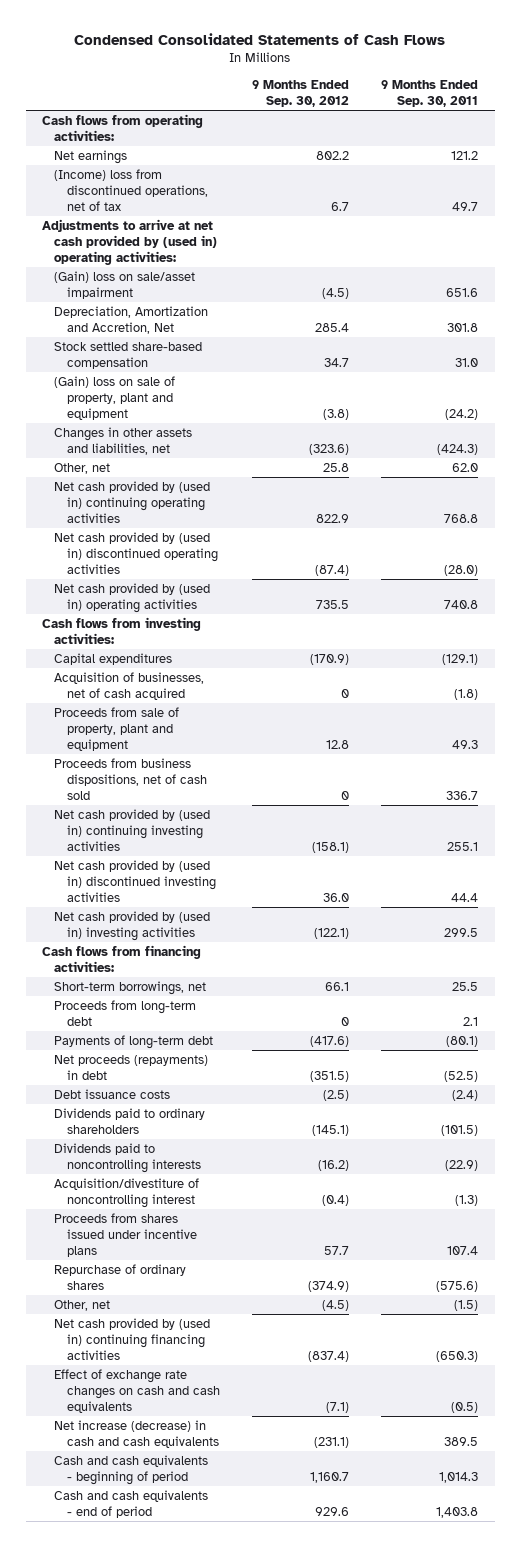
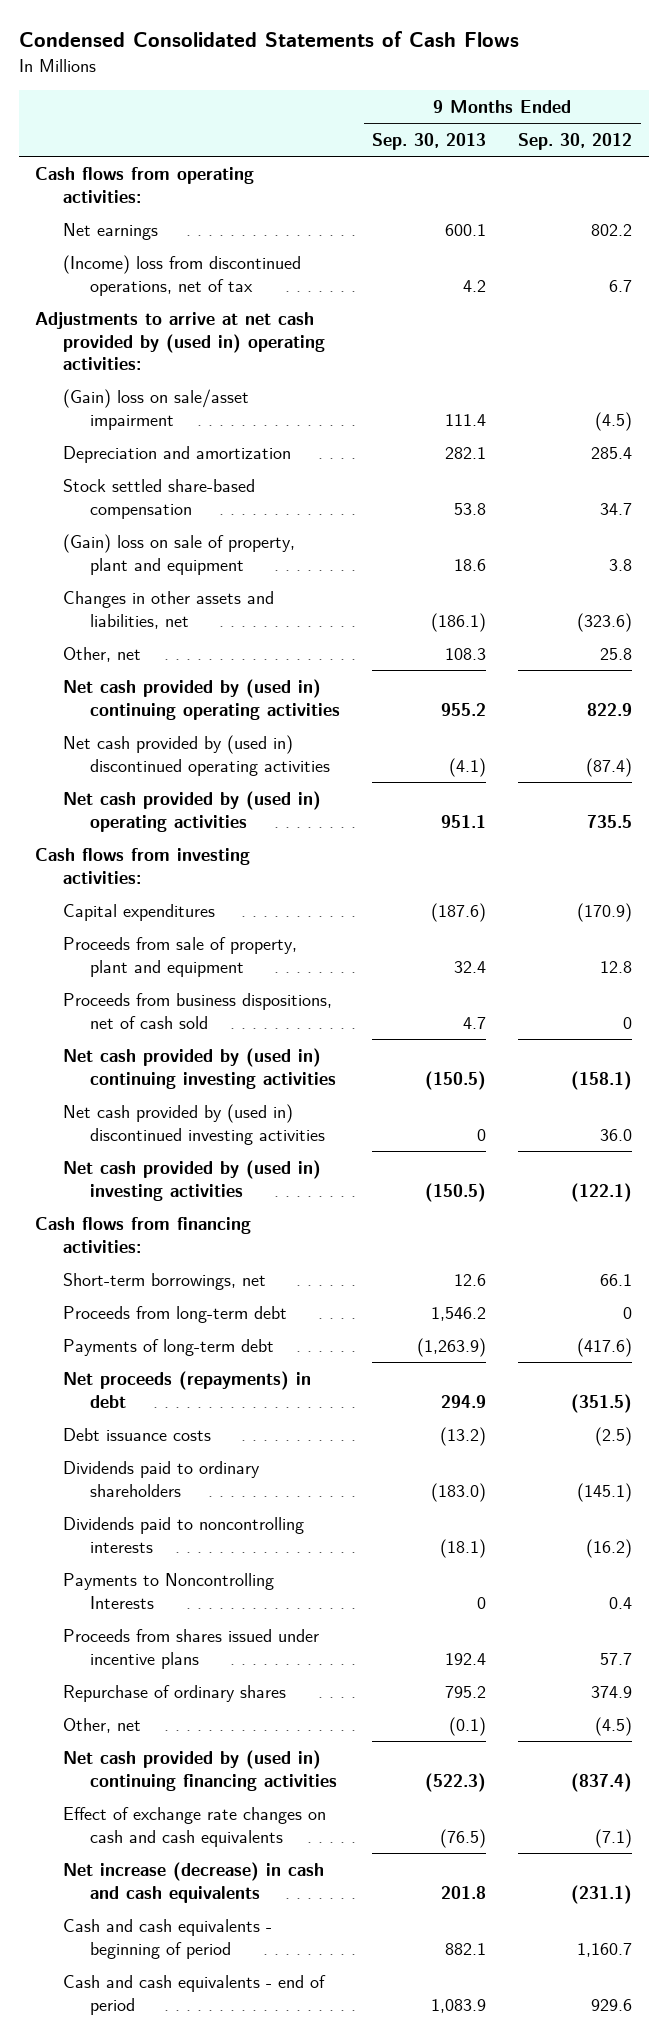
- | 9 Months Ended Sep. 30, 2012 | 9 Months Ended Sep. 30, 2011
+ | 9 Months Ended Sep. 30, 2013 | 9 Months Ended Sep. 30, 2012
- Depreciation, Amortization and Accretion, Net | 285.4 | 301.8
+ Depreciation and amortization | 282.1 | 285.4
- (Gain) loss on sale of property, plant and equipment | (3.8) | (24.2)
+ (Gain) loss on sale of property, plant and equipment | 18.6 | 3.8
- Acquisition of businesses, net of cash acquired | 0 | (1.8)
- Acquisition/divestiture of noncontrolling interest | (0.4) | (1.3)
+ Payments to Noncontrolling Interests | 0 | 0.4
- Repurchase of ordinary shares | (374.9) | (575.6)
+ Repurchase of ordinary shares | 795.2 | 374.9

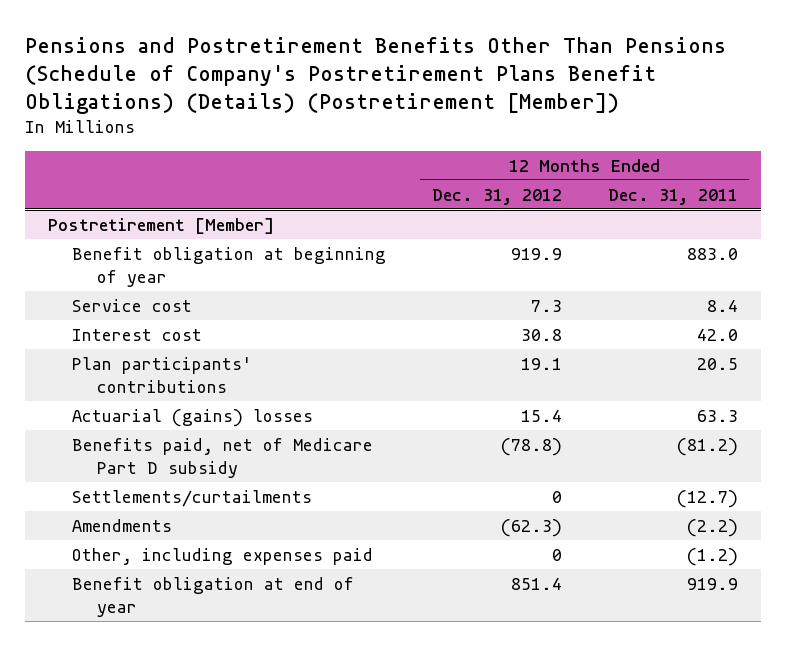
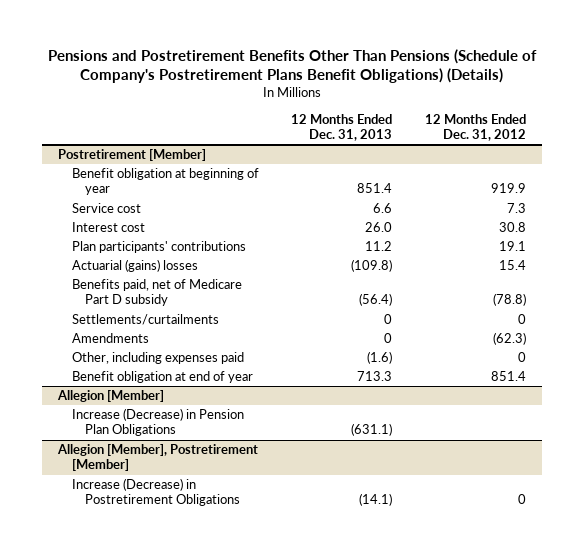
- Pensions and Postretirement Benefits Other Than Pensions (Schedule of Company's Postretirement Plans Benefit Obligations) (Details) (Postretirement [Member])
+ Pensions and Postretirement Benefits Other Than Pensions (Schedule of Company's Postretirement Plans Benefit Obligations) (Details)
- | 12 Months Ended Dec. 31, 2012 | 12 Months Ended Dec. 31, 2011
+ | 12 Months Ended Dec. 31, 2013 | 12 Months Ended Dec. 31, 2012
+ Allegion [Member]
+ Increase (Decrease) in Pension Plan Obligations | (631.1) |
+ Allegion [Member], Postretirement [Member]
+ Increase (Decrease) in Postretirement Obligations | (14.1) | 0

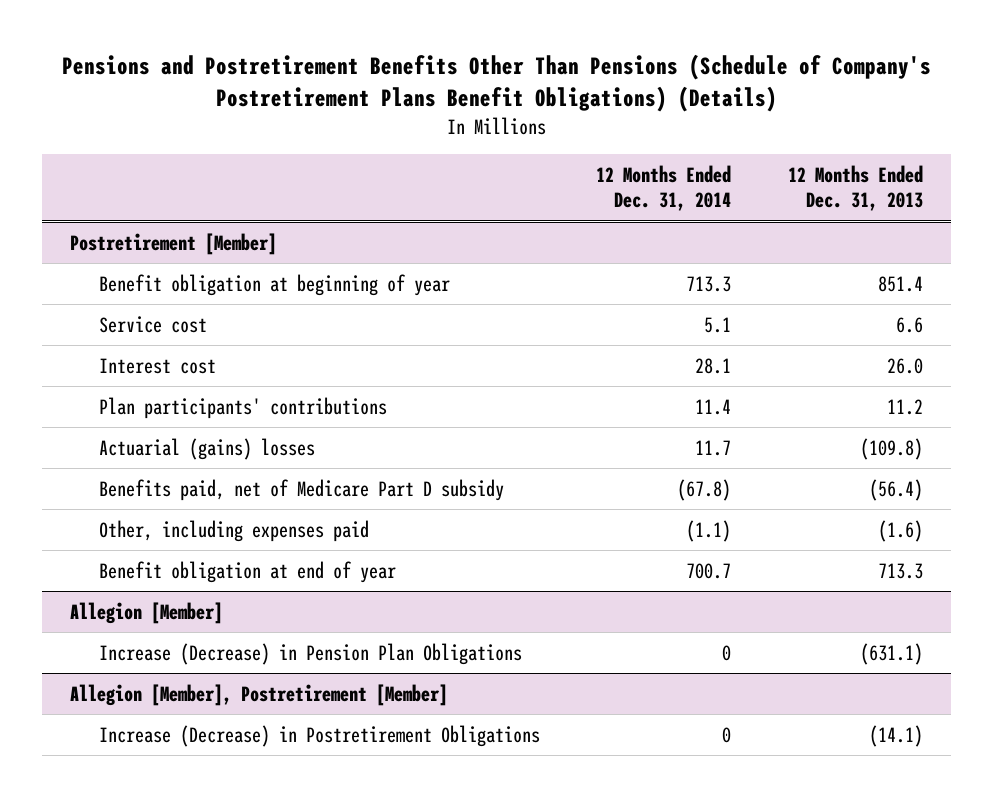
- | 12 Months Ended Dec. 31, 2013 | 12 Months Ended Dec. 31, 2012
+ | 12 Months Ended Dec. 31, 2014 | 12 Months Ended Dec. 31, 2013
@ Postretirement [Member]
- Settlements/curtailments | 0 | 0
- Amendments | 0 | (62.3)

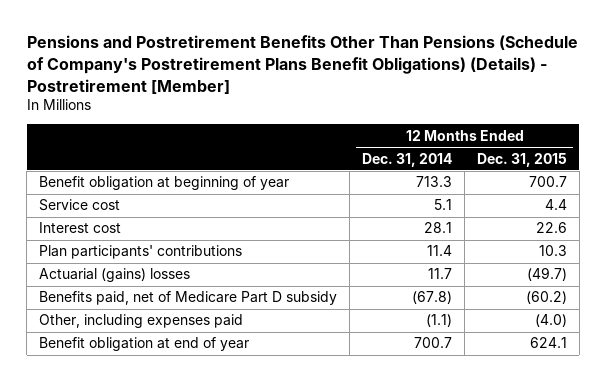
- Pensions and Postretirement Benefits Other Than Pensions (Schedule of Company's Postretirement Plans Benefit Obligations) (Details)
+ Pensions and Postretirement Benefits Other Than Pensions (Schedule of Company's Postretirement Plans Benefit Obligations) (Details) - Postretirement [Member]
- | 12 Months Ended Dec. 31, 2014 | 12 Months Ended Dec. 31, 2013
+ | 12 Months Ended Dec. 31, 2014 | 12 Months Ended Dec. 31, 2015
- Postretirement [Member]
- Allegion [Member]
- Increase (Decrease) in Pension Plan Obligations | 0 | (631.1)
- Allegion [Member], Postretirement [Member]
- Increase (Decrease) in Postretirement Obligations | 0 | (14.1)

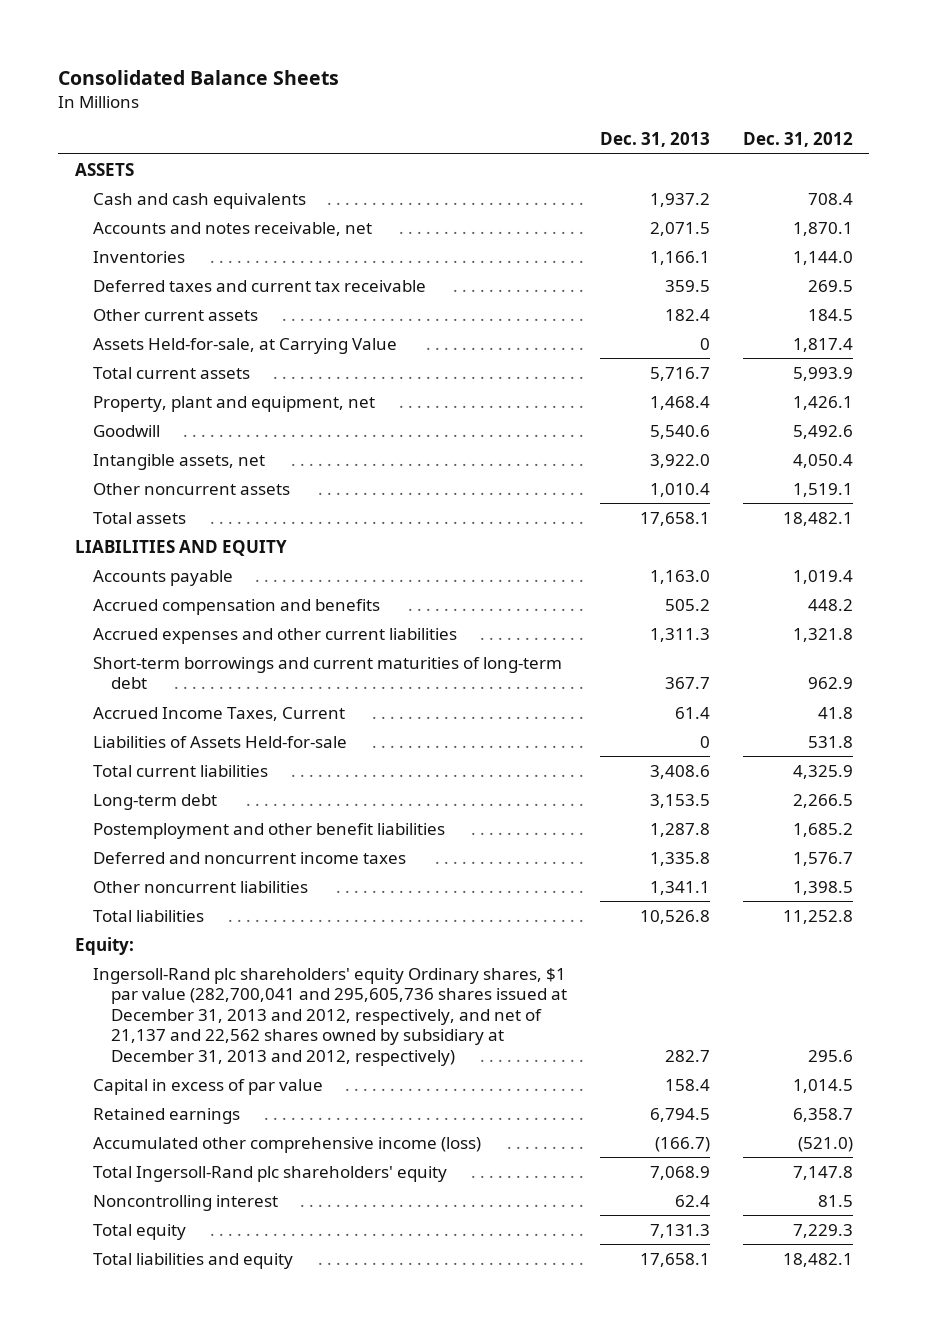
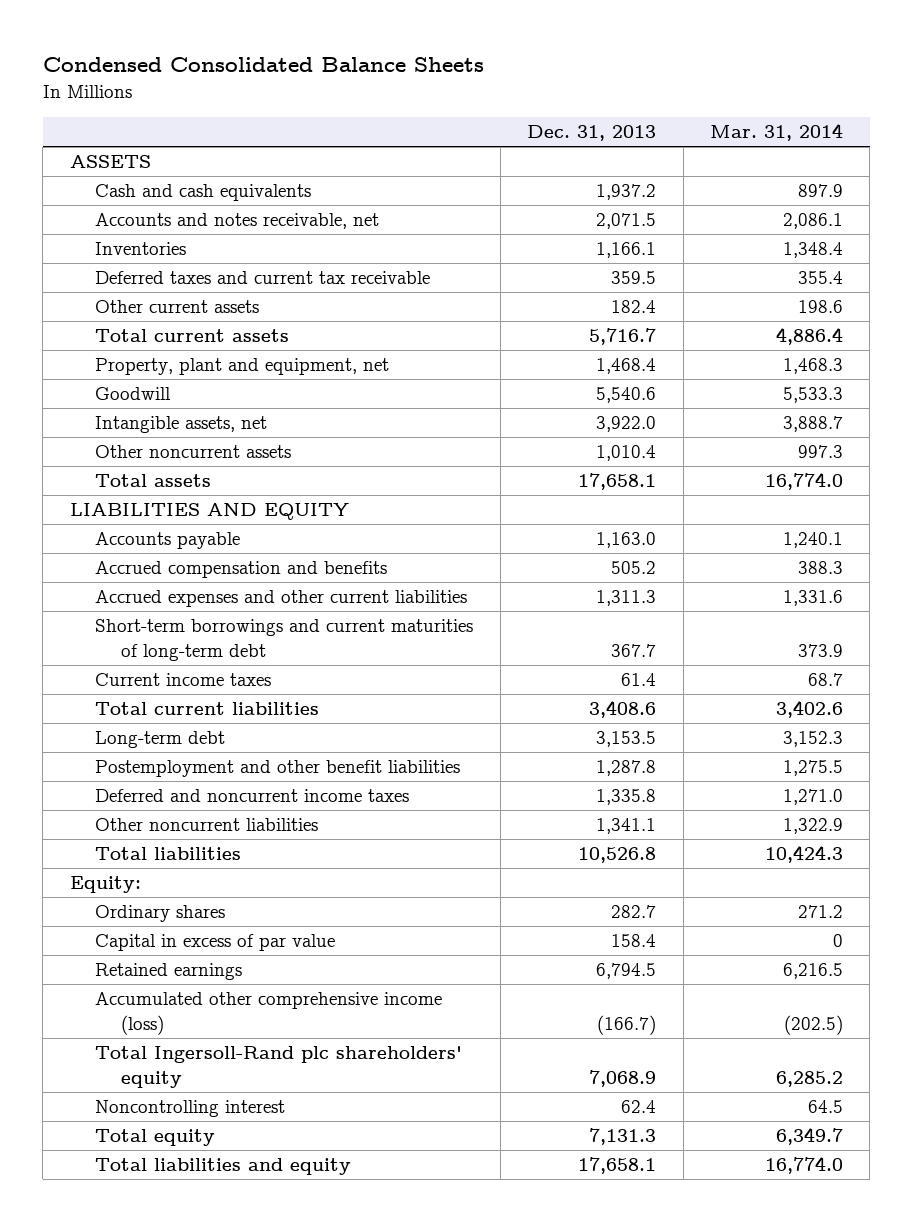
- Consolidated Balance Sheets
+ Condensed Consolidated Balance Sheets
- | Dec. 31, 2013 | Dec. 31, 2012
+ | Dec. 31, 2013 | Mar. 31, 2014
- Assets Held-for-sale, at Carrying Value | 0 | 1,817.4
- Accrued Income Taxes, Current | 61.4 | 41.8
- Liabilities of Assets Held-for-sale | 0 | 531.8
+ Current income taxes | 61.4 | 68.7
- Ingersoll-Rand plc shareholders' equity Ordinary shares, $1 par value (282,700,041 and 295,605,736 shares issued at December 31, 2013 and 2012, respectively, and net of 21,137 and 22,562 shares owned by subsidiary at December 31, 2013 and 2012, respectively) | 282.7 | 295.6
+ Ordinary shares | 282.7 | 271.2

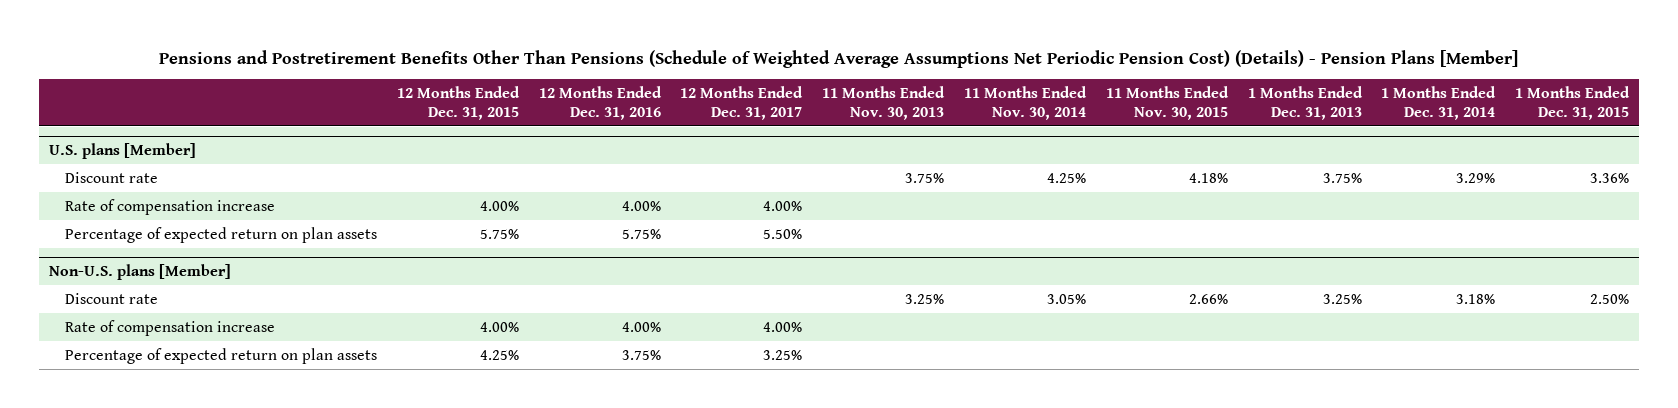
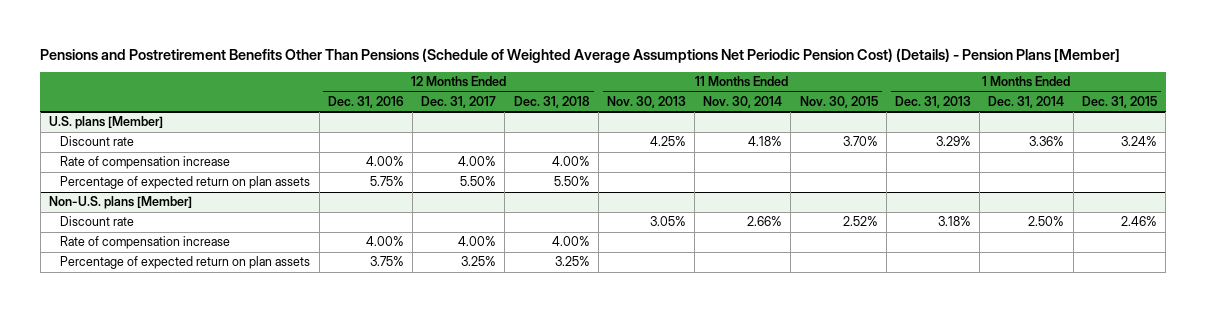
- | 12 Months Ended Dec. 31, 2015 | 12 Months Ended Dec. 31, 2016 | 12 Months Ended Dec. 31, 2017 | 11 Months Ended Nov. 30, 2013 | 11 Months Ended Nov. 30, 2014 | 11 Months Ended Nov. 30, 2015 | 1 Months Ended Dec. 31, 2013 | 1 Months Ended Dec. 31, 2014 | 1 Months Ended Dec. 31, 2015
+ | 12 Months Ended Dec. 31, 2016 | 12 Months Ended Dec. 31, 2017 | 12 Months Ended Dec. 31, 2018 | 11 Months Ended Nov. 30, 2013 | 11 Months Ended Nov. 30, 2014 | 11 Months Ended Nov. 30, 2015 | 1 Months Ended Dec. 31, 2013 | 1 Months Ended Dec. 31, 2014 | 1 Months Ended Dec. 31, 2015
@ U.S. plans [Member]
- Discount rate | | | | 3.75% | 4.25% | 4.18% | 3.75% | 3.29% | 3.36%
+ Discount rate | | | | 4.25% | 4.18% | 3.70% | 3.29% | 3.36% | 3.24%
@ Non-U.S. plans [Member]
- Discount rate | | | | 3.25% | 3.05% | 2.66% | 3.25% | 3.18% | 2.50%
+ Discount rate | | | | 3.05% | 2.66% | 2.52% | 3.18% | 2.50% | 2.46%

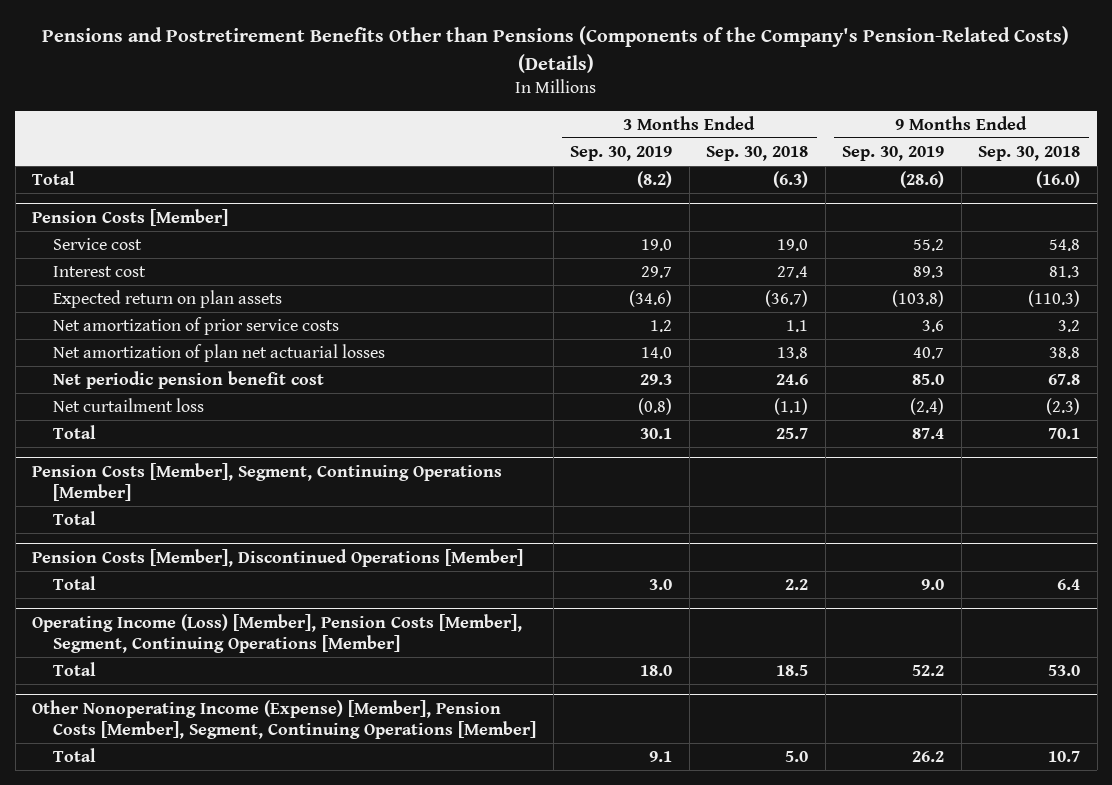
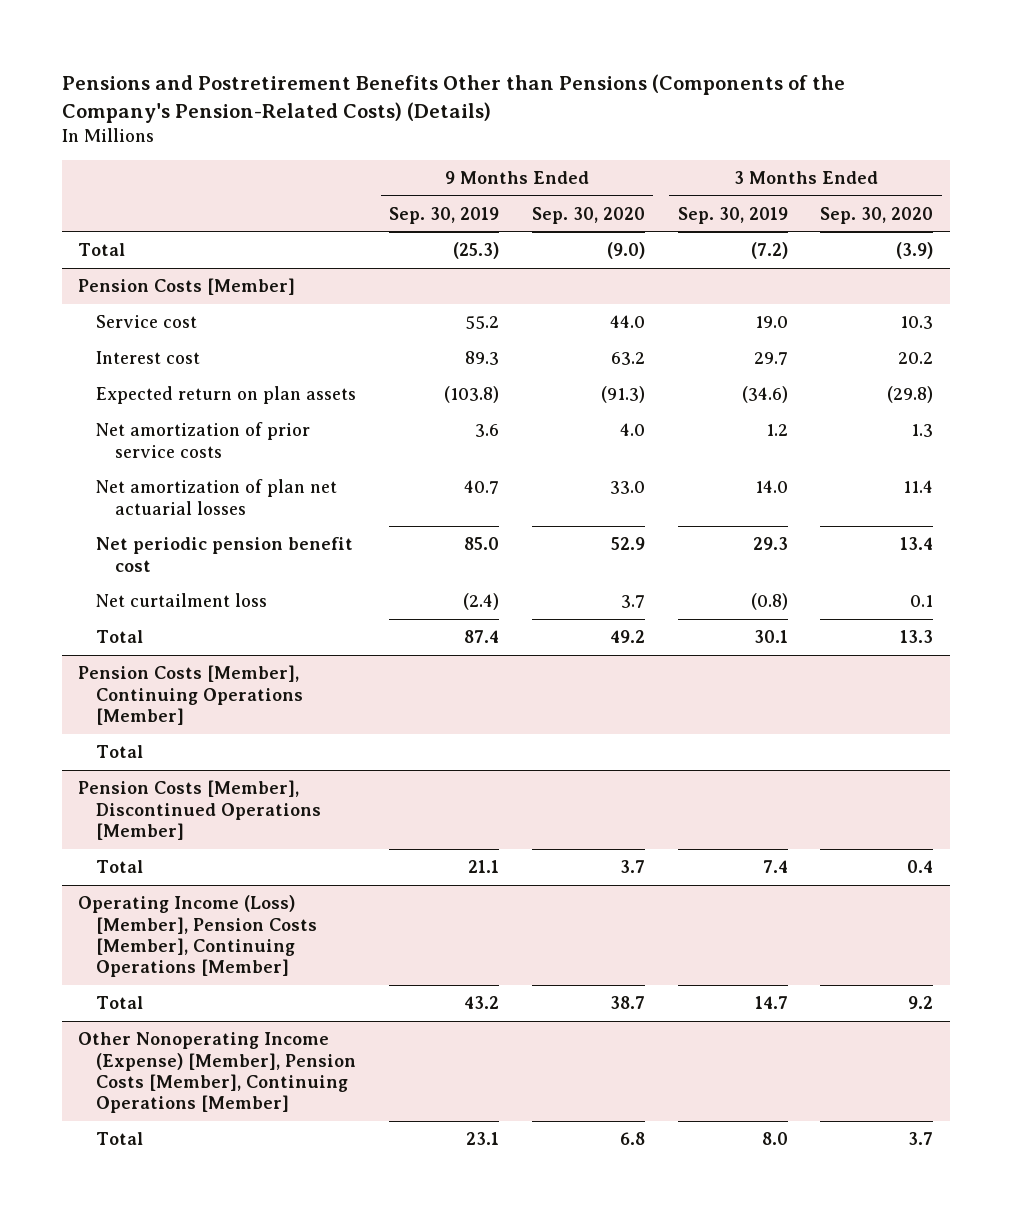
- | 3 Months Ended Sep. 30, 2019 | 3 Months Ended Sep. 30, 2018 | 9 Months Ended Sep. 30, 2019 | 9 Months Ended Sep. 30, 2018
+ | 9 Months Ended Sep. 30, 2019 | 9 Months Ended Sep. 30, 2020 | 3 Months Ended Sep. 30, 2019 | 3 Months Ended Sep. 30, 2020
- Total | (8.2) | (6.3) | (28.6) | (16.0)
+ Total | (25.3) | (9.0) | (7.2) | (3.9)
- Pension Costs [Member], Segment, Continuing Operations [Member]
+ Pension Costs [Member], Continuing Operations [Member]
@ Pension Costs [Member], Discontinued Operations [Member]
- Total | 3.0 | 2.2 | 9.0 | 6.4
- Operating Income (Loss) [Member], Pension Costs [Member], Segment, Continuing Operations [Member]
- Total | 18.0 | 18.5 | 52.2 | 53.0
- Other Nonoperating Income (Expense) [Member], Pension Costs [Member], Segment, Continuing Operations [Member]
- Total | 9.1 | 5.0 | 26.2 | 10.7
@ Pension Costs [Member], Discontinued Operations [Member]
+ Total | 21.1 | 3.7 | 7.4 | 0.4
+ Operating Income (Loss) [Member], Pension Costs [Member], Continuing Operations [Member]
+ Total | 43.2 | 38.7 | 14.7 | 9.2
+ Other Nonoperating Income (Expense) [Member], Pension Costs [Member], Continuing Operations [Member]
+ Total | 23.1 | 6.8 | 8.0 | 3.7

